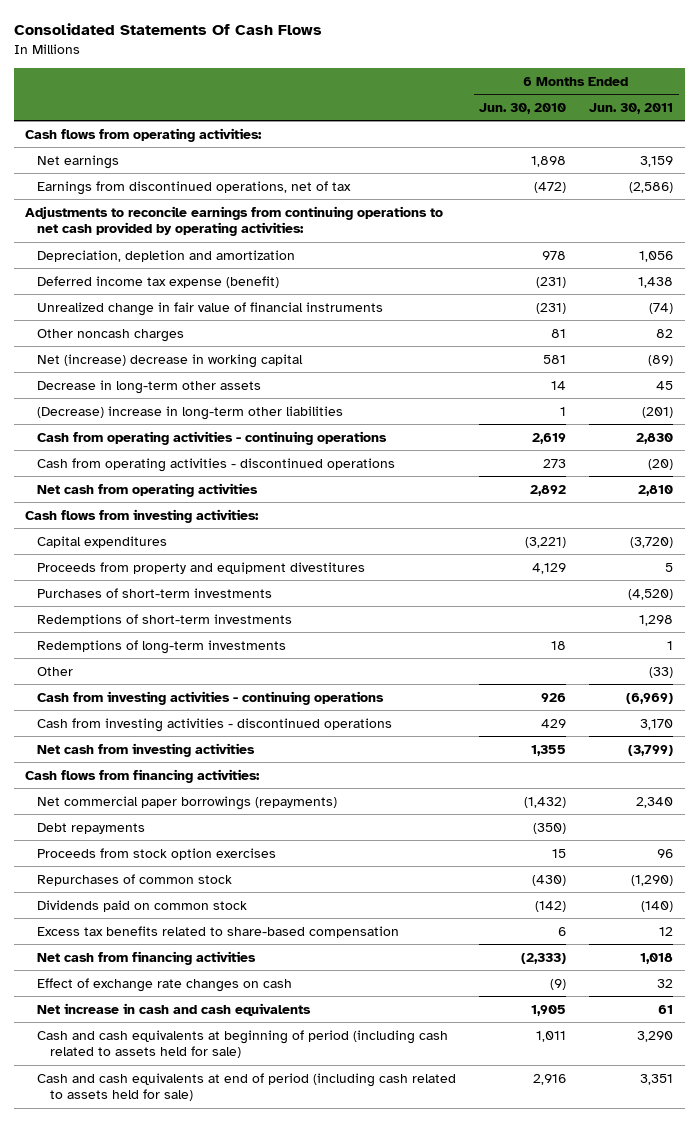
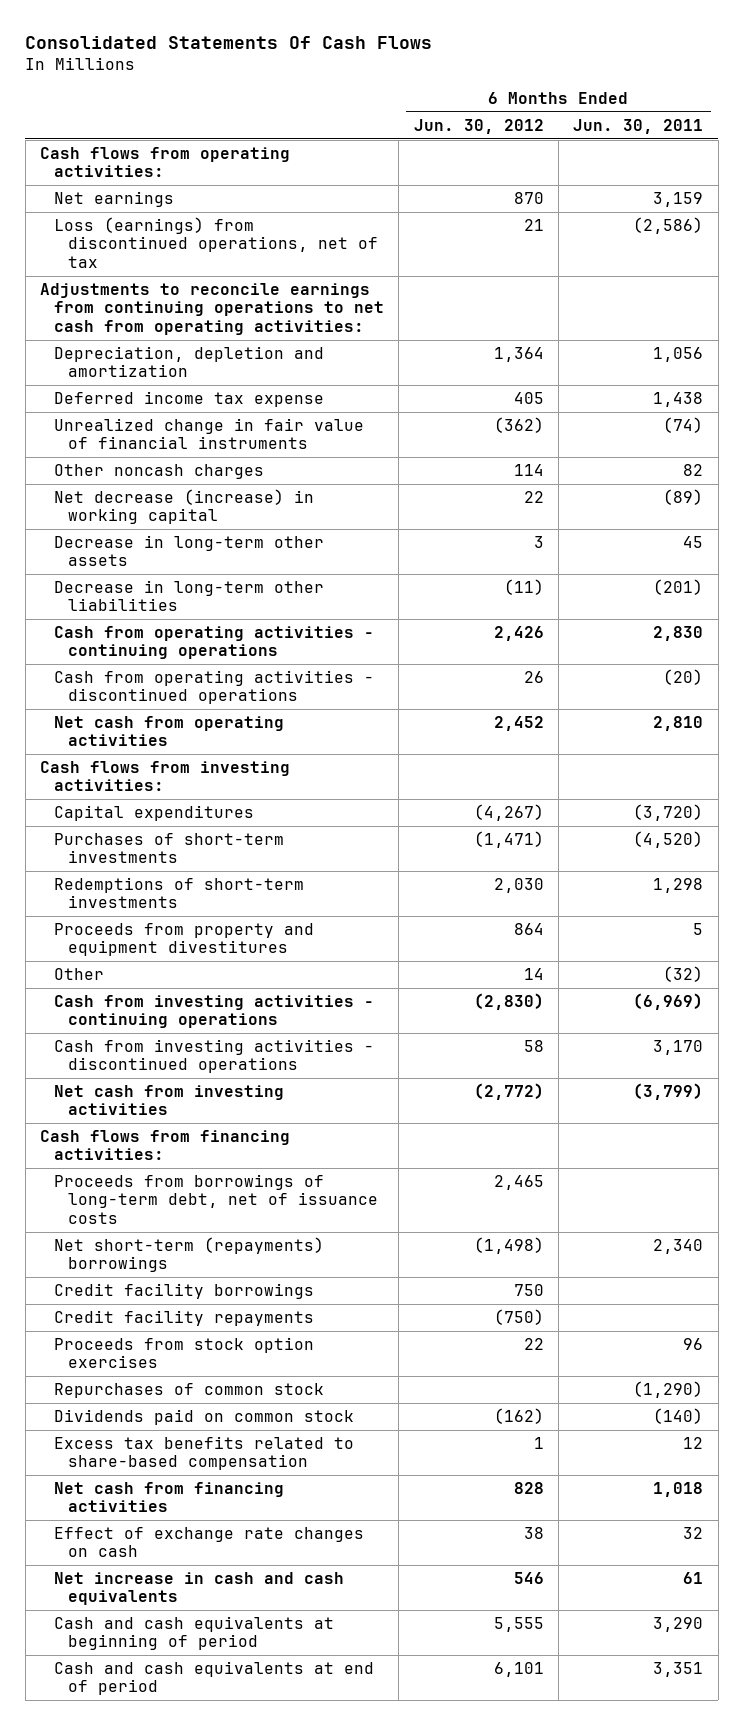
- | 6 Months Ended Jun. 30, 2010 | 6 Months Ended Jun. 30, 2011
+ | 6 Months Ended Jun. 30, 2012 | 6 Months Ended Jun. 30, 2011
- Earnings from discontinued operations, net of tax | (472) | (2,586)
- Adjustments to reconcile earnings from continuing operations to net cash provided by operating activities:
+ Loss (earnings) from discontinued operations, net of tax | 21 | (2,586)
+ Adjustments to reconcile earnings from continuing operations to net cash from operating activities:
- Deferred income tax expense (benefit) | (231) | 1,438
+ Deferred income tax expense | 405 | 1,438
- Net (increase) decrease in working capital | 581 | (89)
+ Net decrease (increase) in working capital | 22 | (89)
- (Decrease) increase in long-term other liabilities | 1 | (201)
+ Decrease in long-term other liabilities | (11) | (201)
- Redemptions of long-term investments | 18 | 1
- Other | | (33)
moved down: Proceeds from property and equipment divestitures | 864 | 5
+ Other | 14 | (32)
- Net commercial paper borrowings (repayments) | (1,432) | 2,340
- Debt repayments | (350) |
+ Proceeds from borrowings of long-term debt, net of issuance costs | 2,465 |
+ Net short-term (repayments) borrowings | (1,498) | 2,340
+ Credit facility borrowings | 750 |
+ Credit facility repayments | (750) |
- Cash and cash equivalents at beginning of period (including cash related to assets held for sale) | 1,011 | 3,290
- Cash and cash equivalents at end of period (including cash related to assets held for sale) | 2,916 | 3,351
+ Cash and cash equivalents at beginning of period | 5,555 | 3,290
+ Cash and cash equivalents at end of period | 6,101 | 3,351

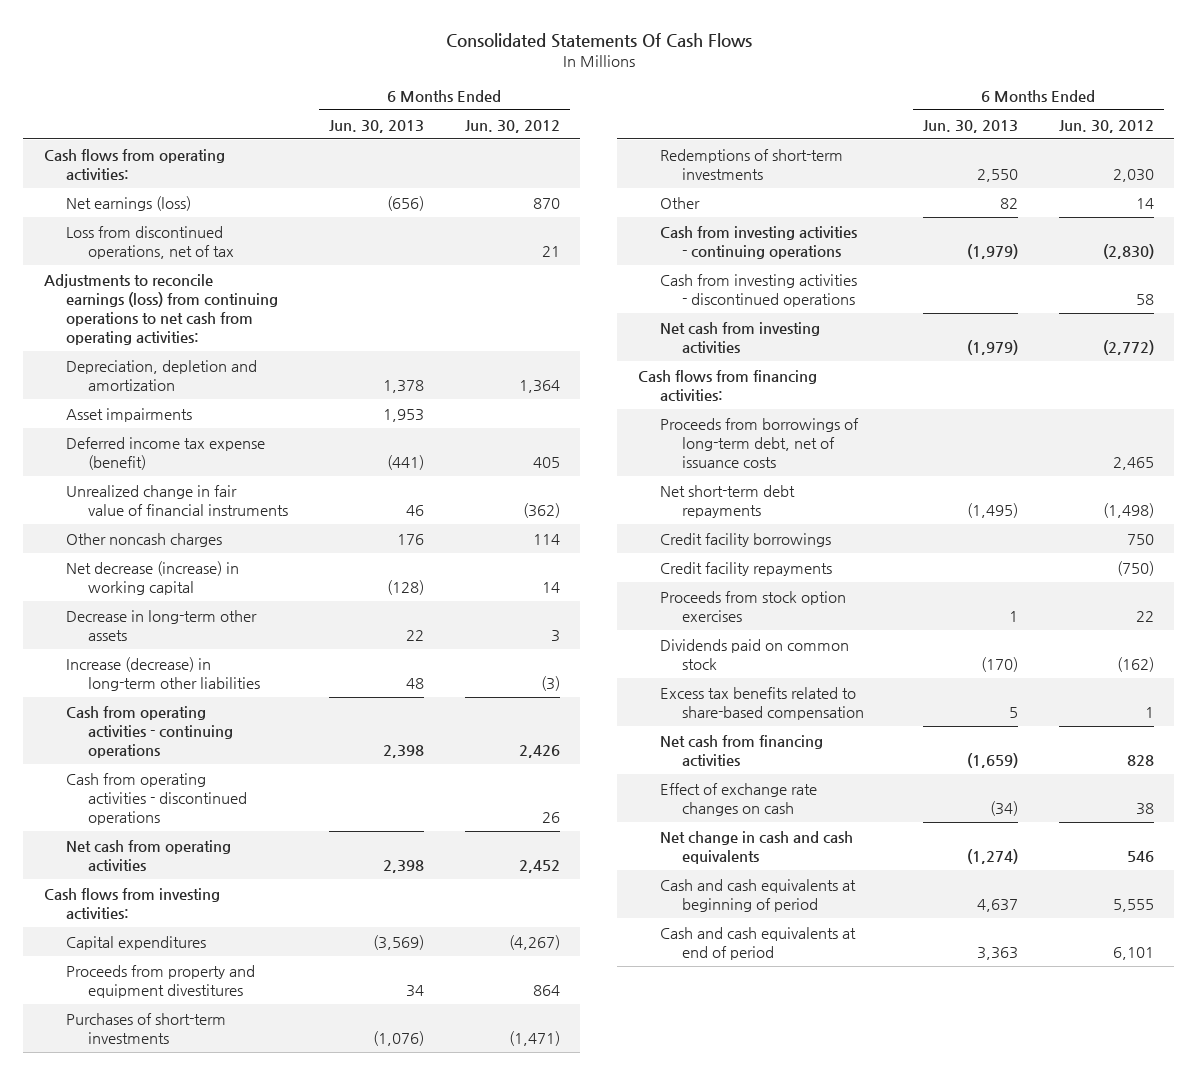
- | 6 Months Ended Jun. 30, 2012 | 6 Months Ended Jun. 30, 2011
+ | 6 Months Ended Jun. 30, 2013 | 6 Months Ended Jun. 30, 2012
- Net earnings | 870 | 3,159
- Loss (earnings) from discontinued operations, net of tax | 21 | (2,586)
- Adjustments to reconcile earnings from continuing operations to net cash from operating activities:
+ Net earnings (loss) | (656) | 870
+ Loss from discontinued operations, net of tax | | 21
+ Adjustments to reconcile earnings (loss) from continuing operations to net cash from operating activities:
- Deferred income tax expense | 405 | 1,438
+ Asset impairments | 1,953 |
+ Deferred income tax expense (benefit) | (441) | 405
- Net decrease (increase) in working capital | 22 | (89)
+ Net decrease (increase) in working capital | (128) | 14
- Decrease in long-term other liabilities | (11) | (201)
+ Increase (decrease) in long-term other liabilities | 48 | (3)
moved up: Proceeds from property and equipment divestitures | 34 | 864
- Net short-term (repayments) borrowings | (1,498) | 2,340
+ Net short-term debt repayments | (1,495) | (1,498)
- Repurchases of common stock | | (1,290)
- Net increase in cash and cash equivalents | 546 | 61
+ Net change in cash and cash equivalents | (1,274) | 546

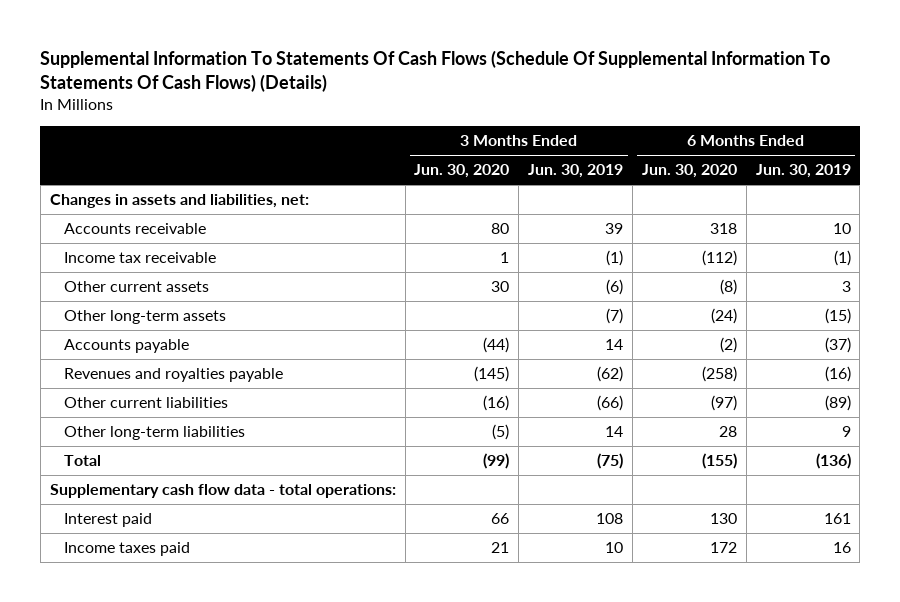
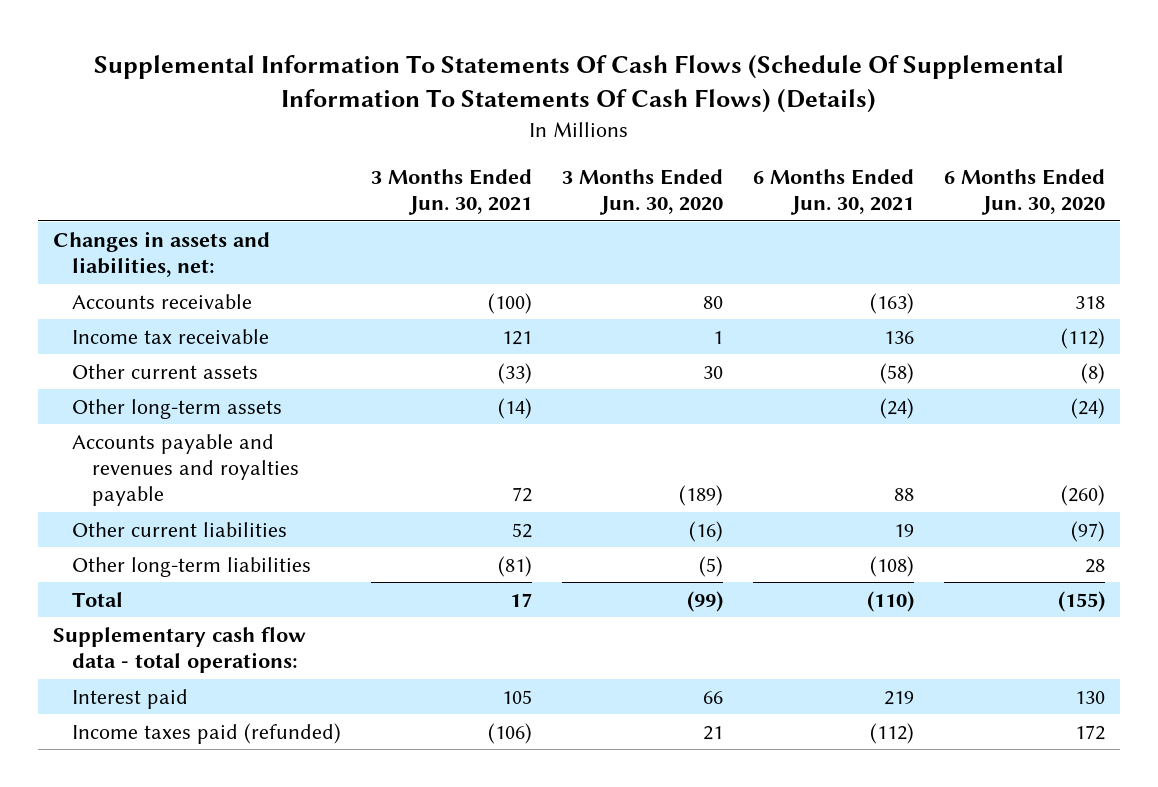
- | 3 Months Ended Jun. 30, 2020 | 3 Months Ended Jun. 30, 2019 | 6 Months Ended Jun. 30, 2020 | 6 Months Ended Jun. 30, 2019
+ | 3 Months Ended Jun. 30, 2021 | 3 Months Ended Jun. 30, 2020 | 6 Months Ended Jun. 30, 2021 | 6 Months Ended Jun. 30, 2020
- Accounts payable | (44) | 14 | (2) | (37)
- Revenues and royalties payable | (145) | (62) | (258) | (16)
+ Accounts payable and revenues and royalties payable | 72 | (189) | 88 | (260)
- Income taxes paid | 21 | 10 | 172 | 16
+ Income taxes paid (refunded) | (106) | 21 | (112) | 172

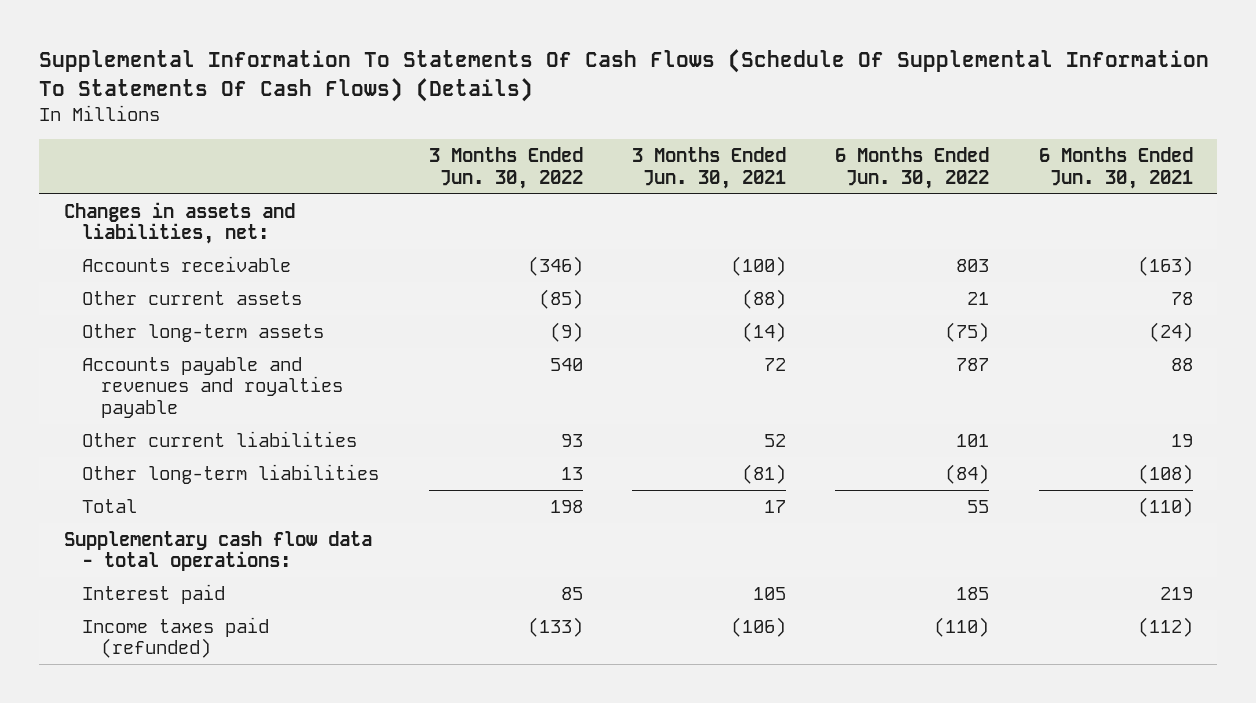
- | 3 Months Ended Jun. 30, 2021 | 3 Months Ended Jun. 30, 2020 | 6 Months Ended Jun. 30, 2021 | 6 Months Ended Jun. 30, 2020
+ | 3 Months Ended Jun. 30, 2022 | 3 Months Ended Jun. 30, 2021 | 6 Months Ended Jun. 30, 2022 | 6 Months Ended Jun. 30, 2021
- Income tax receivable | 121 | 1 | 136 | (112)
- Other current assets | (33) | 30 | (58) | (8)
+ Other current assets | (85) | (88) | 21 | 78

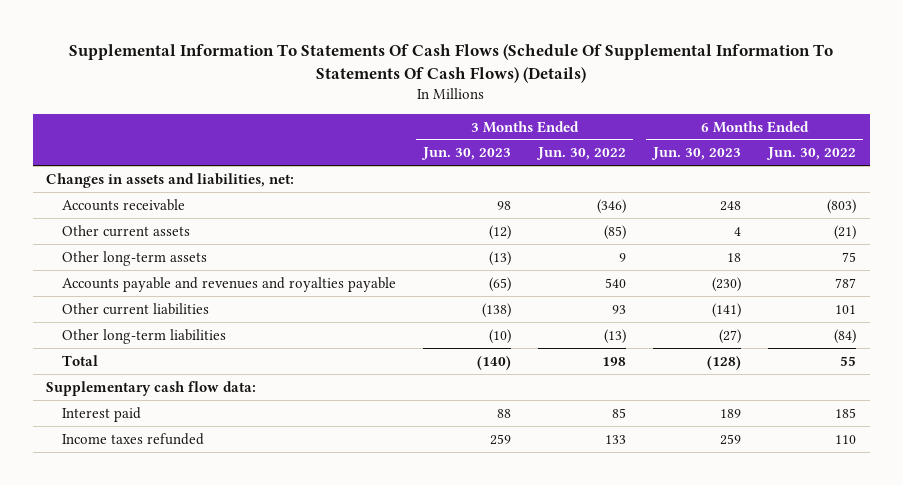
- | 3 Months Ended Jun. 30, 2022 | 3 Months Ended Jun. 30, 2021 | 6 Months Ended Jun. 30, 2022 | 6 Months Ended Jun. 30, 2021
+ | 3 Months Ended Jun. 30, 2023 | 3 Months Ended Jun. 30, 2022 | 6 Months Ended Jun. 30, 2023 | 6 Months Ended Jun. 30, 2022
- Accounts receivable | (346) | (100) | 803 | (163)
- Other current assets | (85) | (88) | 21 | 78
- Other long-term assets | (9) | (14) | (75) | (24)
+ Accounts receivable | 98 | (346) | 248 | (803)
+ Other current assets | (12) | (85) | 4 | (21)
+ Other long-term assets | (13) | 9 | 18 | 75
- Other long-term liabilities | 13 | (81) | (84) | (108)
+ Other long-term liabilities | (10) | (13) | (27) | (84)
- Supplementary cash flow data - total operations:
+ Supplementary cash flow data:
- Income taxes paid (refunded) | (133) | (106) | (110) | (112)
+ Income taxes refunded | 259 | 133 | 259 | 110

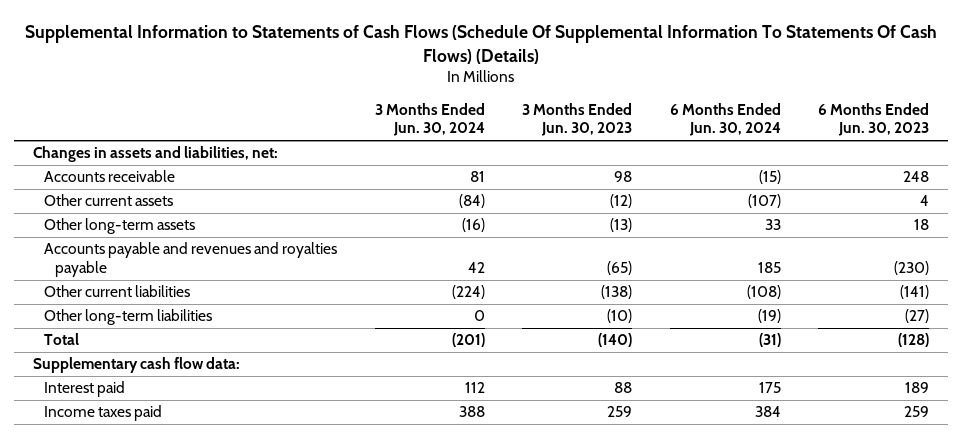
- Supplemental Information To Statements Of Cash Flows (Schedule Of Supplemental Information To Statements Of Cash Flows) (Details)
+ Supplemental Information to Statements of Cash Flows (Schedule Of Supplemental Information To Statements Of Cash Flows) (Details)
- | 3 Months Ended Jun. 30, 2023 | 3 Months Ended Jun. 30, 2022 | 6 Months Ended Jun. 30, 2023 | 6 Months Ended Jun. 30, 2022
+ | 3 Months Ended Jun. 30, 2024 | 3 Months Ended Jun. 30, 2023 | 6 Months Ended Jun. 30, 2024 | 6 Months Ended Jun. 30, 2023
- Income taxes refunded | 259 | 133 | 259 | 110
+ Income taxes paid | 388 | 259 | 384 | 259

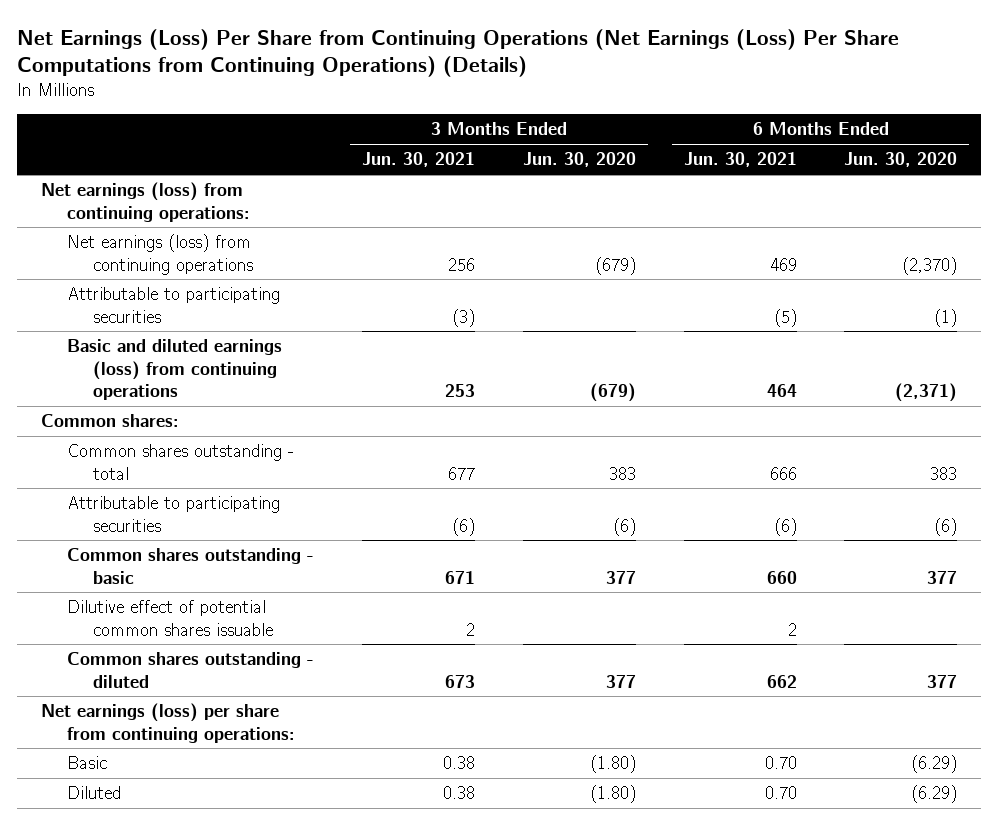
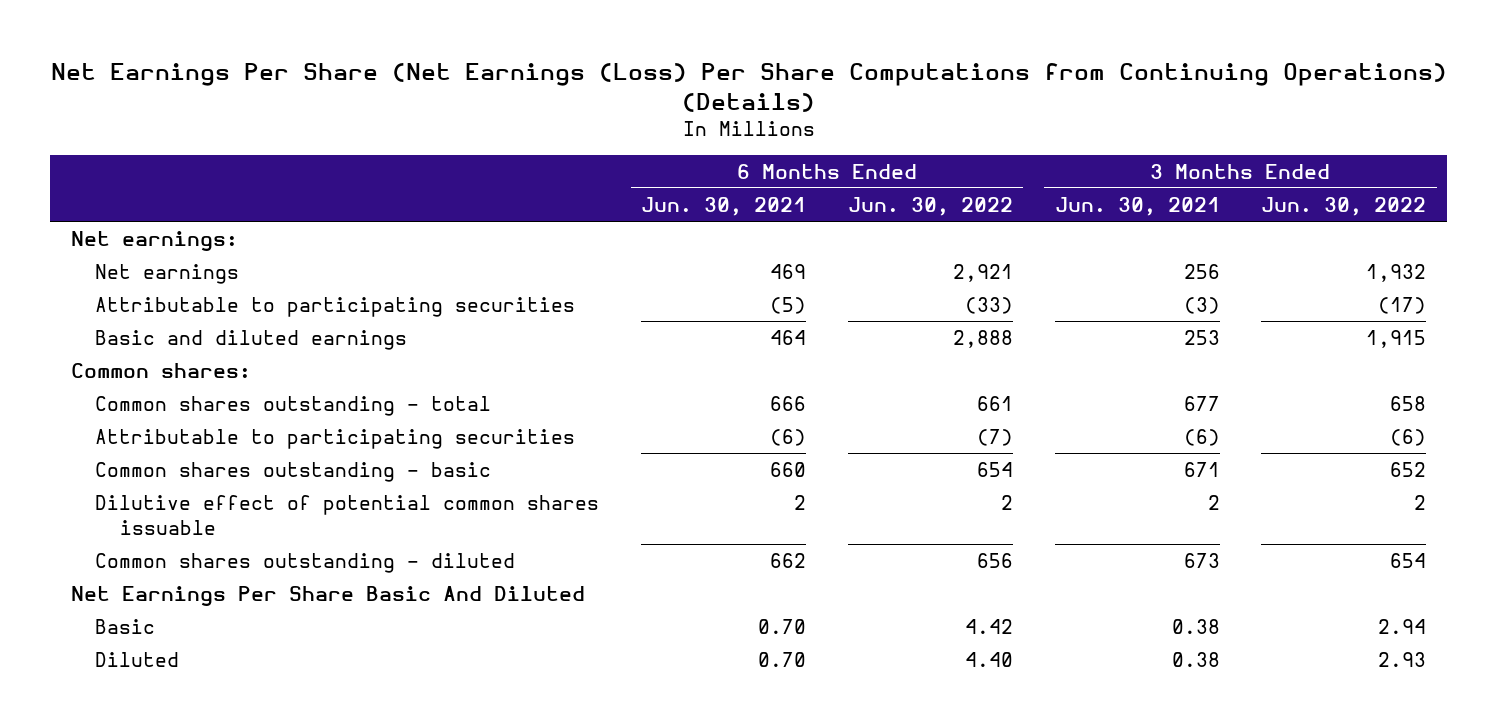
- Net Earnings (Loss) Per Share from Continuing Operations (Net Earnings (Loss) Per Share Computations from Continuing Operations) (Details)
+ Net Earnings Per Share (Net Earnings (Loss) Per Share Computations from Continuing Operations) (Details)
- | 3 Months Ended Jun. 30, 2021 | 3 Months Ended Jun. 30, 2020 | 6 Months Ended Jun. 30, 2021 | 6 Months Ended Jun. 30, 2020
+ | 6 Months Ended Jun. 30, 2021 | 6 Months Ended Jun. 30, 2022 | 3 Months Ended Jun. 30, 2021 | 3 Months Ended Jun. 30, 2022
- Net earnings (loss) from continuing operations:
- Net earnings (loss) from continuing operations | 256 | (679) | 469 | (2,370)
+ Net earnings:
+ Net earnings | 469 | 2,921 | 256 | 1,932
- Basic and diluted earnings (loss) from continuing operations | 253 | (679) | 464 | (2,371)
+ Basic and diluted earnings | 464 | 2,888 | 253 | 1,915
- Net earnings (loss) per share from continuing operations:
+ Net Earnings Per Share Basic And Diluted

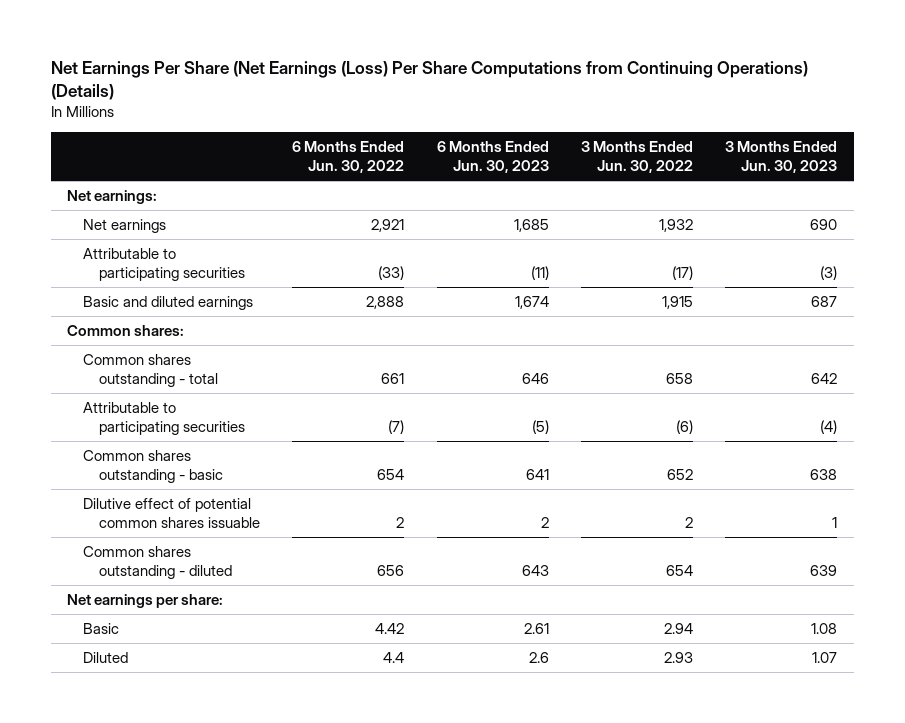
- | 6 Months Ended Jun. 30, 2021 | 6 Months Ended Jun. 30, 2022 | 3 Months Ended Jun. 30, 2021 | 3 Months Ended Jun. 30, 2022
+ | 6 Months Ended Jun. 30, 2022 | 6 Months Ended Jun. 30, 2023 | 3 Months Ended Jun. 30, 2022 | 3 Months Ended Jun. 30, 2023
- Net Earnings Per Share Basic And Diluted
+ Net earnings per share:
- Diluted | 0.70 | 4.40 | 0.38 | 2.93
+ Diluted | 4.4 | 2.6 | 2.93 | 1.07

